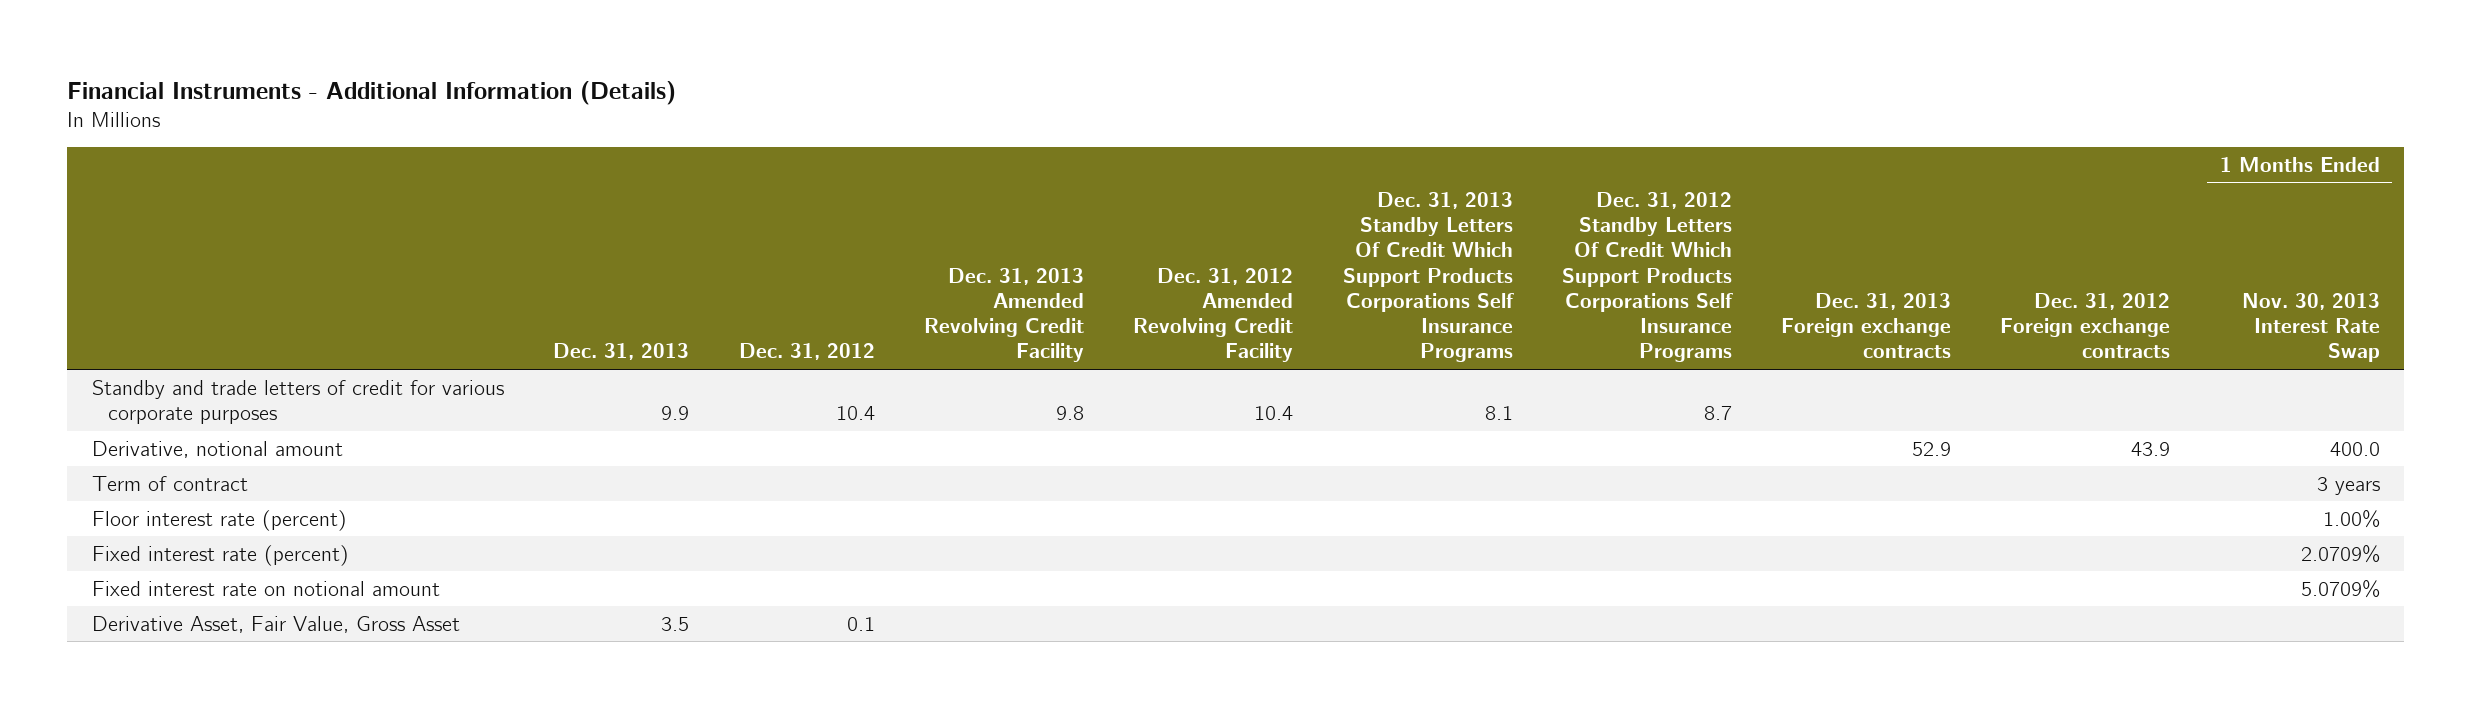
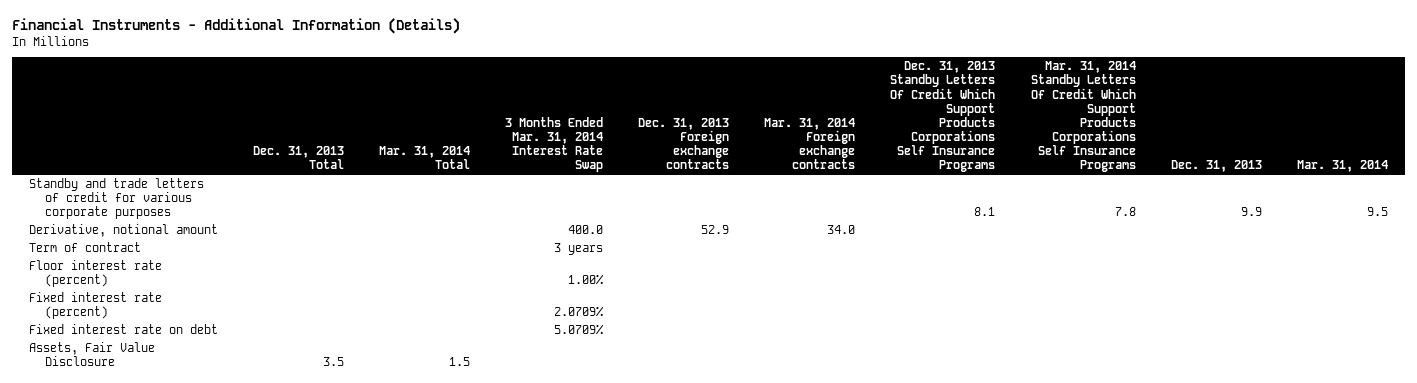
- | Dec. 31, 2013 | Dec. 31, 2012 | Dec. 31, 2013 Amended Revolving Credit Facility | Dec. 31, 2012 Amended Revolving Credit Facility | Dec. 31, 2013 Standby Letters Of Credit Which Support Products Corporations Self Insurance Programs | Dec. 31, 2012 Standby Letters Of Credit Which Support Products Corporations Self Insurance Programs | Dec. 31, 2013 Foreign exchange contracts | Dec. 31, 2012 Foreign exchange contracts | 1 Months Ended Nov. 30, 2013 Interest Rate Swap
+ | Dec. 31, 2013 Total | Mar. 31, 2014 Total | 3 Months Ended Mar. 31, 2014 Interest Rate Swap | Dec. 31, 2013 Foreign exchange contracts | Mar. 31, 2014 Foreign exchange contracts | Dec. 31, 2013 Standby Letters Of Credit Which Support Products Corporations Self Insurance Programs | Mar. 31, 2014 Standby Letters Of Credit Which Support Products Corporations Self Insurance Programs | Dec. 31, 2013 | Mar. 31, 2014
- Fixed interest rate on notional amount | | | | | | | | | 5.0709%
- Derivative Asset, Fair Value, Gross Asset | 3.5 | 0.1 | | | | | | |
+ Fixed interest rate on debt | | | 5.0709% | | | | | |
+ Assets, Fair Value Disclosure | 3.5 | 1.5 | | | | | | |

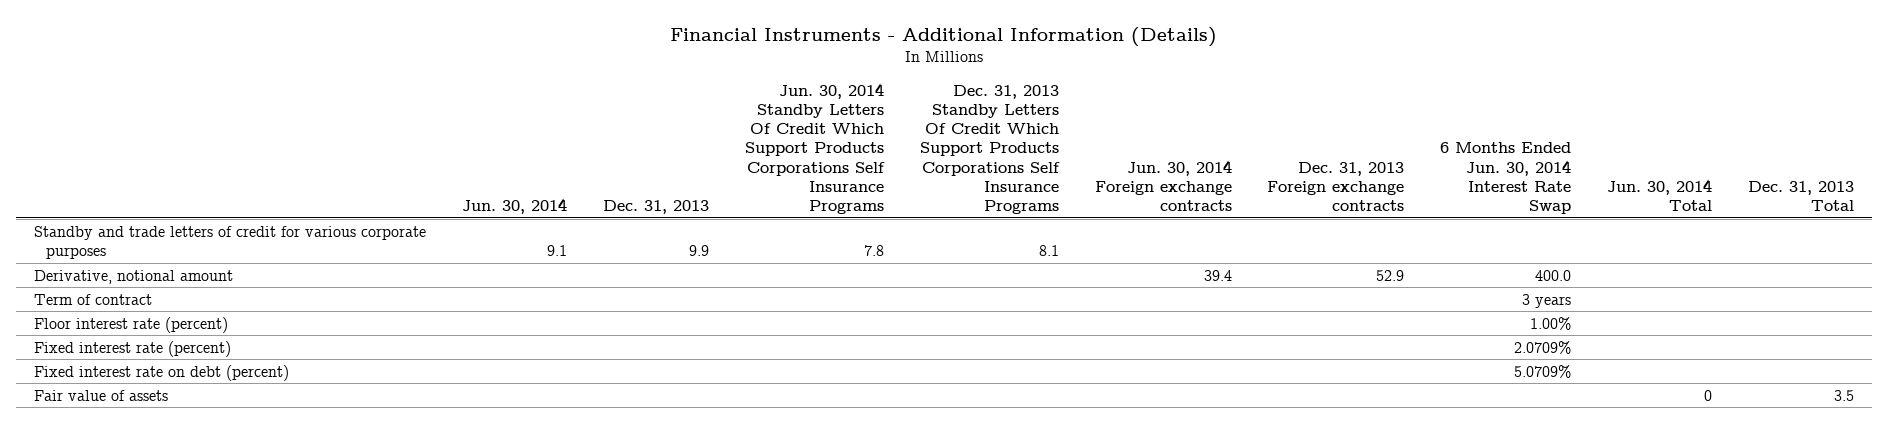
- | Dec. 31, 2013 Total | Mar. 31, 2014 Total | 3 Months Ended Mar. 31, 2014 Interest Rate Swap | Dec. 31, 2013 Foreign exchange contracts | Mar. 31, 2014 Foreign exchange contracts | Dec. 31, 2013 Standby Letters Of Credit Which Support Products Corporations Self Insurance Programs | Mar. 31, 2014 Standby Letters Of Credit Which Support Products Corporations Self Insurance Programs | Dec. 31, 2013 | Mar. 31, 2014
+ | Jun. 30, 2014 | Dec. 31, 2013 | Jun. 30, 2014 Standby Letters Of Credit Which Support Products Corporations Self Insurance Programs | Dec. 31, 2013 Standby Letters Of Credit Which Support Products Corporations Self Insurance Programs | Jun. 30, 2014 Foreign exchange contracts | Dec. 31, 2013 Foreign exchange contracts | 6 Months Ended Jun. 30, 2014 Interest Rate Swap | Jun. 30, 2014 Total | Dec. 31, 2013 Total
- Fixed interest rate on debt | | | 5.0709% | | | | | |
- Assets, Fair Value Disclosure | 3.5 | 1.5 | | | | | | |
+ Fixed interest rate on debt (percent) | | | | | | | 5.0709% | |
+ Fair value of assets | | | | | | | | 0 | 3.5

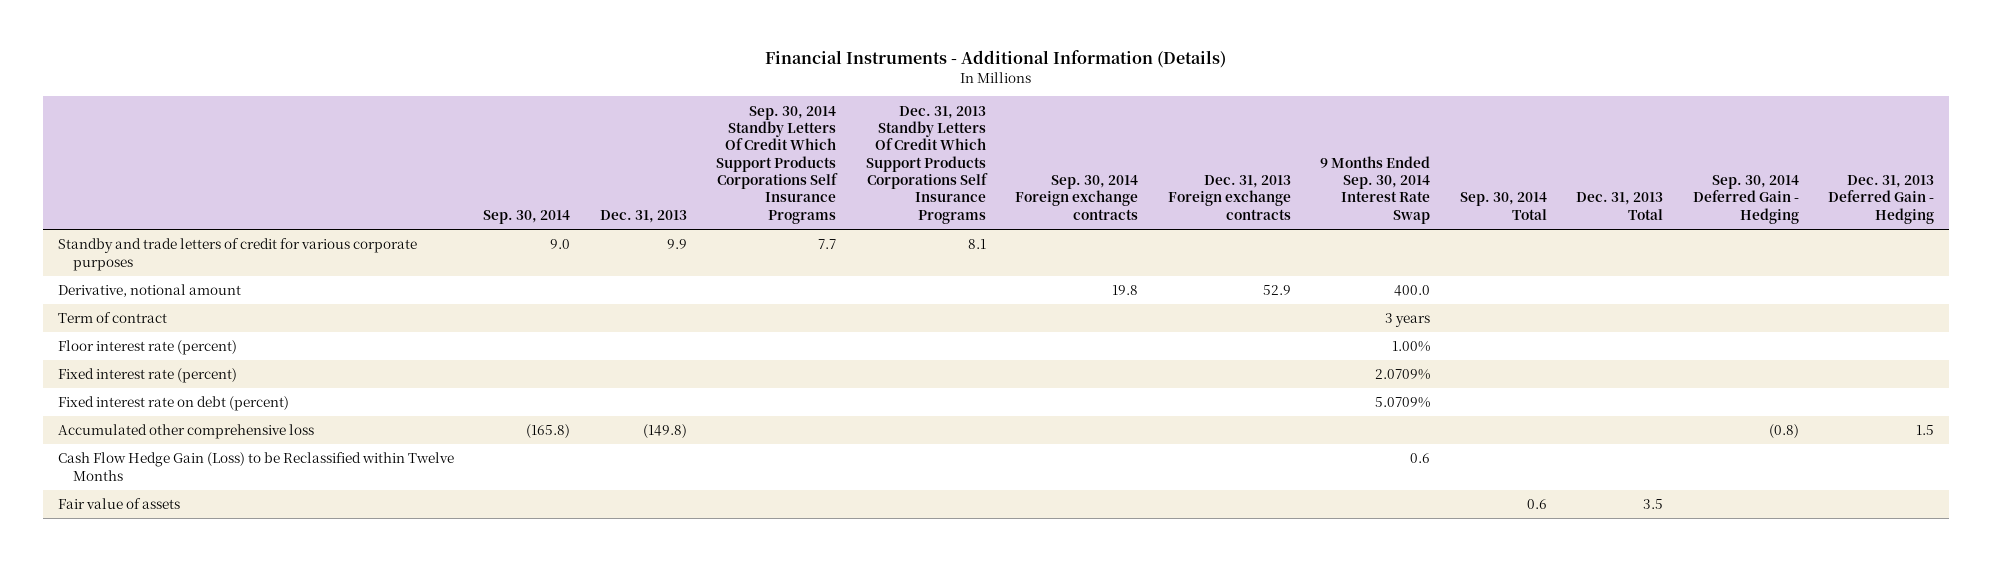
- | Jun. 30, 2014 | Dec. 31, 2013 | Jun. 30, 2014 Standby Letters Of Credit Which Support Products Corporations Self Insurance Programs | Dec. 31, 2013 Standby Letters Of Credit Which Support Products Corporations Self Insurance Programs | Jun. 30, 2014 Foreign exchange contracts | Dec. 31, 2013 Foreign exchange contracts | 6 Months Ended Jun. 30, 2014 Interest Rate Swap | Jun. 30, 2014 Total | Dec. 31, 2013 Total
+ | Sep. 30, 2014 | Dec. 31, 2013 | Sep. 30, 2014 Standby Letters Of Credit Which Support Products Corporations Self Insurance Programs | Dec. 31, 2013 Standby Letters Of Credit Which Support Products Corporations Self Insurance Programs | Sep. 30, 2014 Foreign exchange contracts | Dec. 31, 2013 Foreign exchange contracts | 9 Months Ended Sep. 30, 2014 Interest Rate Swap | Sep. 30, 2014 Total | Dec. 31, 2013 Total | Sep. 30, 2014 Deferred Gain - Hedging | Dec. 31, 2013 Deferred Gain - Hedging
+ Accumulated other comprehensive loss | (165.8) | (149.8) | | | | | | | | (0.8) | 1.5
+ Cash Flow Hedge Gain (Loss) to be Reclassified within Twelve Months | | | | | | | 0.6 | | | |

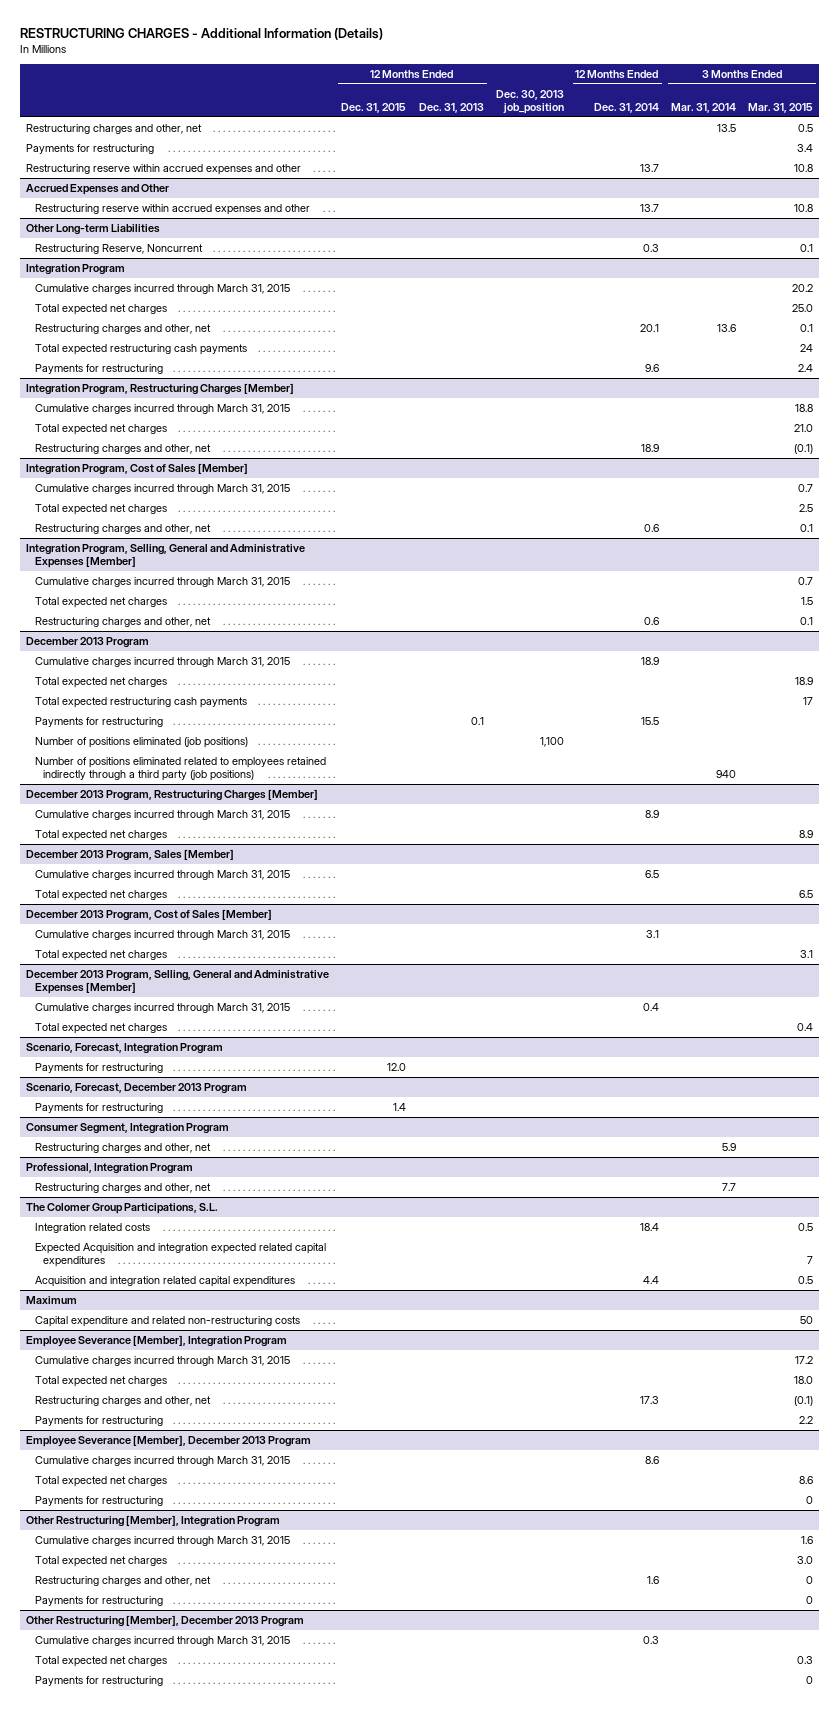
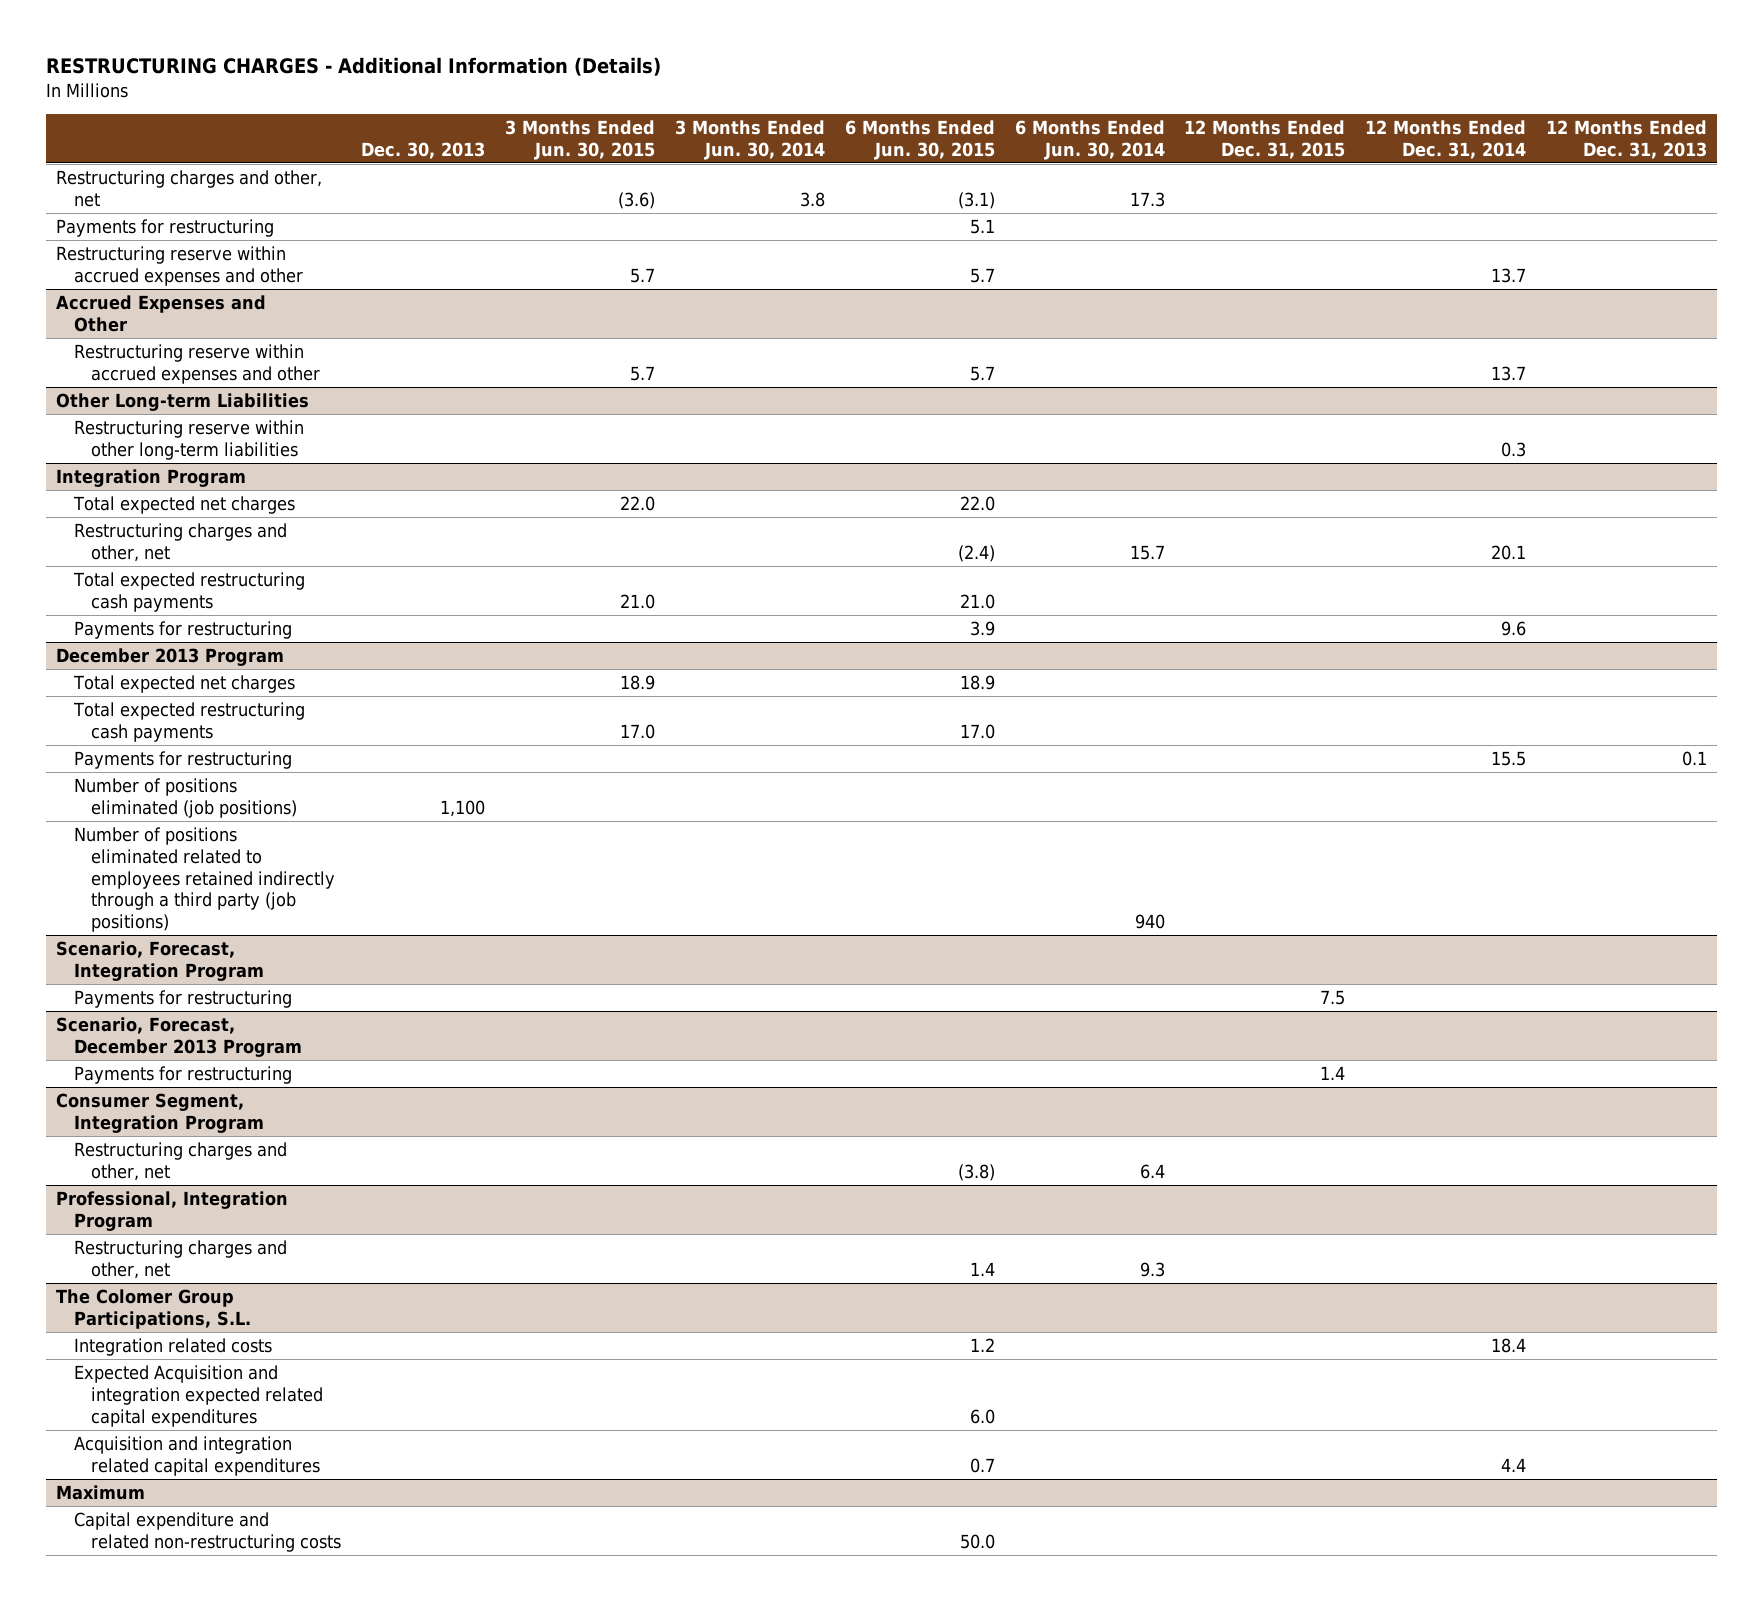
- | 12 Months Ended Dec. 31, 2015 | 12 Months Ended Dec. 31, 2013 | Dec. 30, 2013 job_position | 12 Months Ended Dec. 31, 2014 | 3 Months Ended Mar. 31, 2014 | 3 Months Ended Mar. 31, 2015
+ | Dec. 30, 2013 | 3 Months Ended Jun. 30, 2015 | 3 Months Ended Jun. 30, 2014 | 6 Months Ended Jun. 30, 2015 | 6 Months Ended Jun. 30, 2014 | 12 Months Ended Dec. 31, 2015 | 12 Months Ended Dec. 31, 2014 | 12 Months Ended Dec. 31, 2013
@ Other Long-term Liabilities
- Restructuring Reserve, Noncurrent | | | | 0.3 | | 0.1
+ Restructuring reserve within other long-term liabilities | | | | | | | 0.3 |
@ Integration Program
- Cumulative charges incurred through March 31, 2015 | | | | | | 20.2
- Integration Program, Restructuring Charges [Member]
- Cumulative charges incurred through March 31, 2015 | | | | | | 18.8
- Total expected net charges | | | | | | 21.0
- Restructuring charges and other, net | | | | 18.9 | | (0.1)
- Integration Program, Cost of Sales [Member]
- Cumulative charges incurred through March 31, 2015 | | | | | | 0.7
- Total expected net charges | | | | | | 2.5
- Restructuring charges and other, net | | | | 0.6 | | 0.1
- Integration Program, Selling, General and Administrative Expenses [Member]
- Cumulative charges incurred through March 31, 2015 | | | | | | 0.7
- Total expected net charges | | | | | | 1.5
- Restructuring charges and other, net | | | | 0.6 | | 0.1
@ December 2013 Program
- Cumulative charges incurred through March 31, 2015 | | | | 18.9 | |
- December 2013 Program, Restructuring Charges [Member]
- Cumulative charges incurred through March 31, 2015 | | | | 8.9 | |
- Total expected net charges | | | | | | 8.9
- December 2013 Program, Sales [Member]
- Cumulative charges incurred through March 31, 2015 | | | | 6.5 | |
- Total expected net charges | | | | | | 6.5
- December 2013 Program, Cost of Sales [Member]
- Cumulative charges incurred through March 31, 2015 | | | | 3.1 | |
- Total expected net charges | | | | | | 3.1
- December 2013 Program, Selling, General and Administrative Expenses [Member]
- Cumulative charges incurred through March 31, 2015 | | | | 0.4 | |
- Total expected net charges | | | | | | 0.4
@ Scenario, Forecast, Integration Program
- Payments for restructuring | 12.0 | | | | |
+ Payments for restructuring | | | | | | 7.5 | |
- Employee Severance [Member], Integration Program
- Cumulative charges incurred through March 31, 2015 | | | | | | 17.2
- Total expected net charges | | | | | | 18.0
- Restructuring charges and other, net | | | | 17.3 | | (0.1)
- Payments for restructuring | | | | | | 2.2
- Employee Severance [Member], December 2013 Program
- Cumulative charges incurred through March 31, 2015 | | | | 8.6 | |
- Total expected net charges | | | | | | 8.6
- Payments for restructuring | | | | | | 0
- Other Restructuring [Member], Integration Program
- Cumulative charges incurred through March 31, 2015 | | | | | | 1.6
- Total expected net charges | | | | | | 3.0
- Restructuring charges and other, net | | | | 1.6 | | 0
- Payments for restructuring | | | | | | 0
- Other Restructuring [Member], December 2013 Program
- Cumulative charges incurred through March 31, 2015 | | | | 0.3 | |
- Total expected net charges | | | | | | 0.3
- Payments for restructuring | | | | | | 0

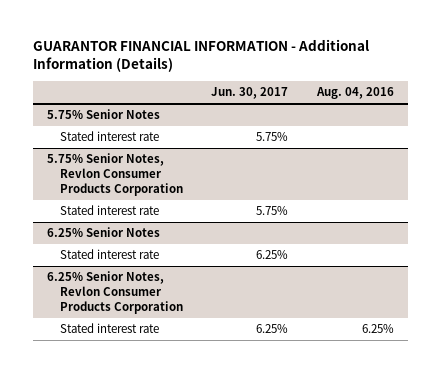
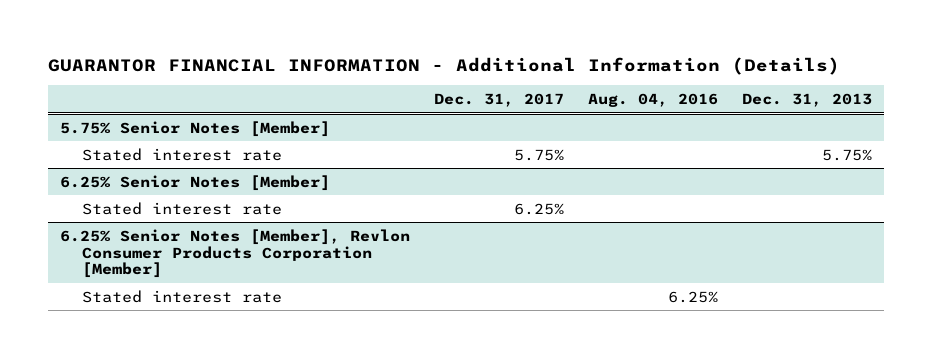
- | Jun. 30, 2017 | Aug. 04, 2016
+ | Dec. 31, 2017 | Aug. 04, 2016 | Dec. 31, 2013
- 5.75% Senior Notes
+ 5.75% Senior Notes [Member]
- 5.75% Senior Notes, Revlon Consumer Products Corporation
- Stated interest rate | 5.75% |
- 6.25% Senior Notes
+ 6.25% Senior Notes [Member]
- 6.25% Senior Notes, Revlon Consumer Products Corporation
+ 6.25% Senior Notes [Member], Revlon Consumer Products Corporation [Member]

